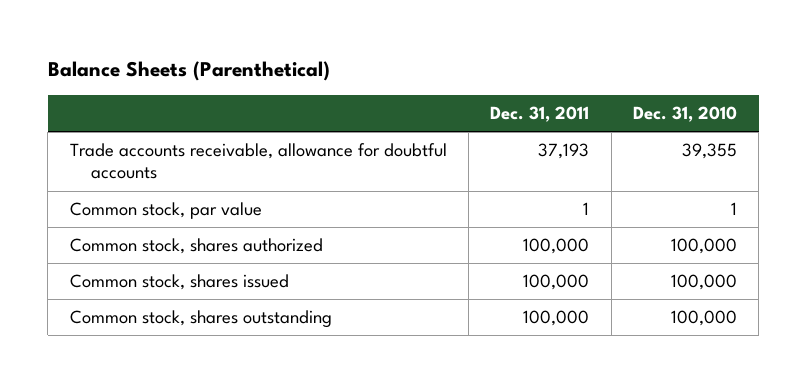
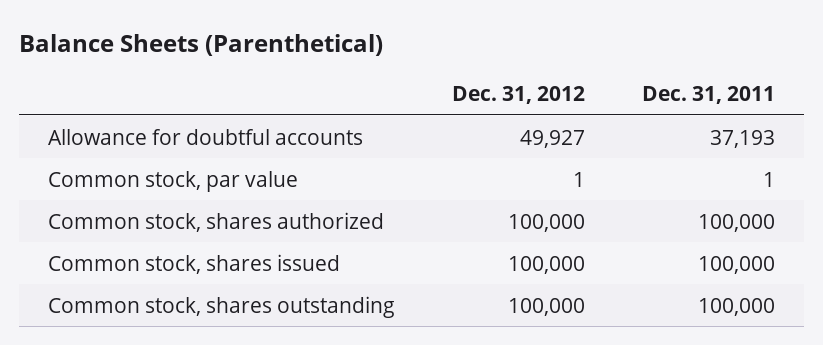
- | Dec. 31, 2011 | Dec. 31, 2010
+ | Dec. 31, 2012 | Dec. 31, 2011
- Trade accounts receivable, allowance for doubtful accounts | 37,193 | 39,355
+ Allowance for doubtful accounts | 49,927 | 37,193

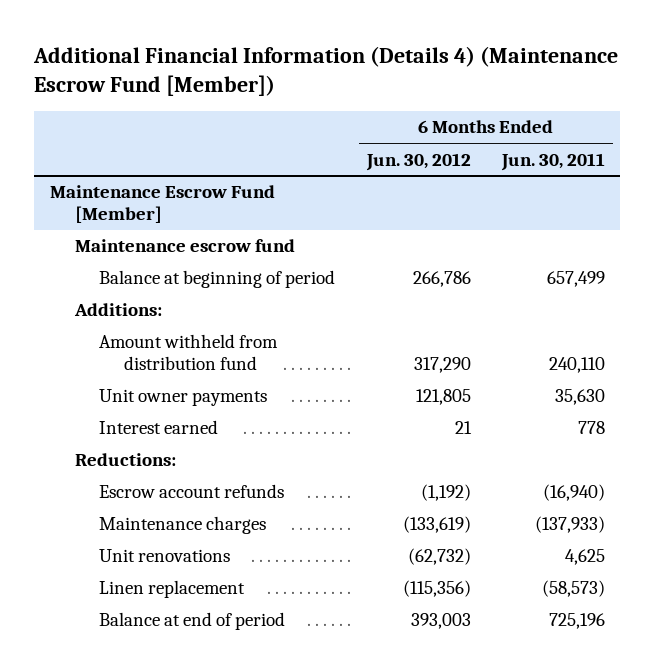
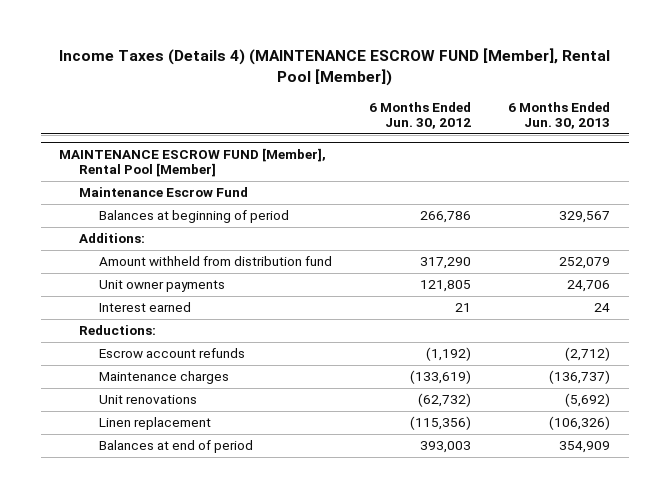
- Additional Financial Information (Details 4) (Maintenance Escrow Fund [Member])
+ Income Taxes (Details 4) (MAINTENANCE ESCROW FUND [Member], Rental Pool [Member])
- | 6 Months Ended Jun. 30, 2012 | 6 Months Ended Jun. 30, 2011
+ | 6 Months Ended Jun. 30, 2012 | 6 Months Ended Jun. 30, 2013
- Maintenance Escrow Fund [Member]
- Maintenance escrow fund
- Balance at beginning of period | 266,786 | 657,499
+ MAINTENANCE ESCROW FUND [Member], Rental Pool [Member]
+ Maintenance Escrow Fund
+ Balances at beginning of period | 266,786 | 329,567
- Balance at end of period | 393,003 | 725,196
+ Balances at end of period | 393,003 | 354,909

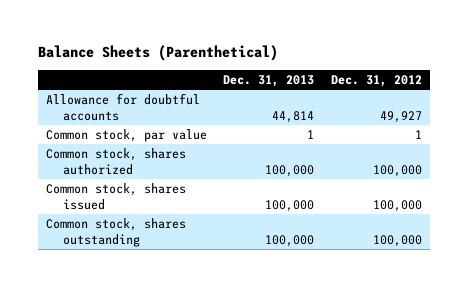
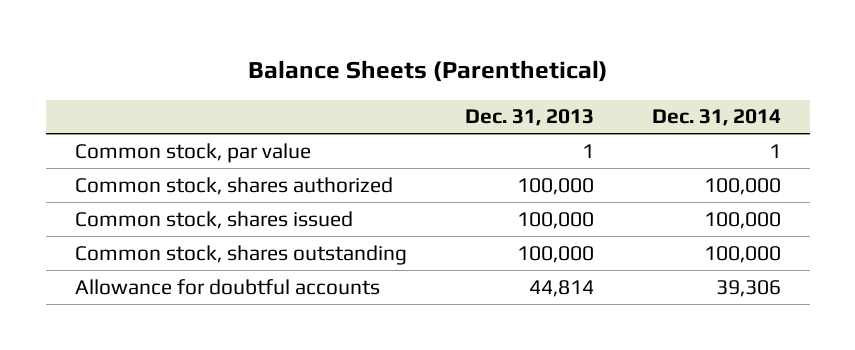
- | Dec. 31, 2013 | Dec. 31, 2012
+ | Dec. 31, 2013 | Dec. 31, 2014
moved down: Allowance for doubtful accounts | 44,814 | 39,306

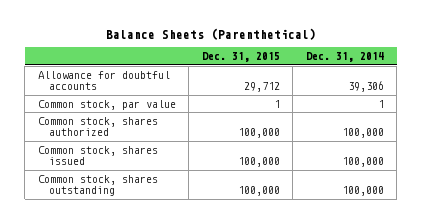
- | Dec. 31, 2013 | Dec. 31, 2014
+ | Dec. 31, 2015 | Dec. 31, 2014
moved up: Allowance for doubtful accounts | 29,712 | 39,306

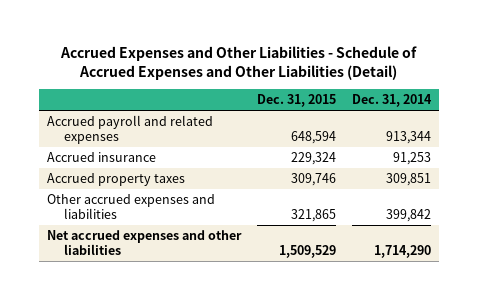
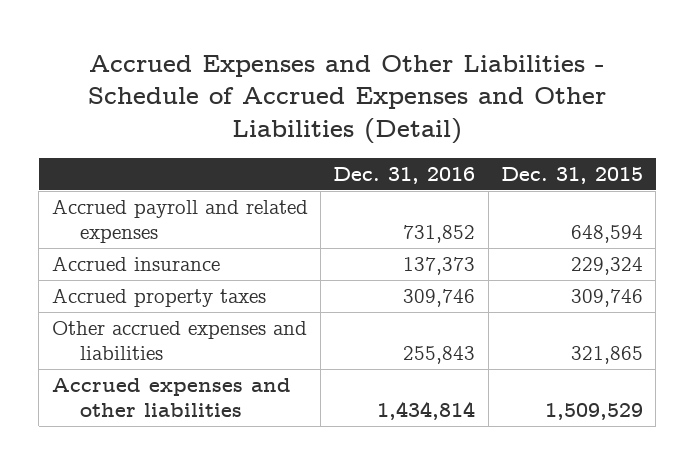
- | Dec. 31, 2015 | Dec. 31, 2014
+ | Dec. 31, 2016 | Dec. 31, 2015
- Net accrued expenses and other liabilities | 1,509,529 | 1,714,290
+ Accrued expenses and other liabilities | 1,434,814 | 1,509,529

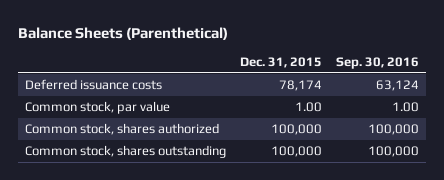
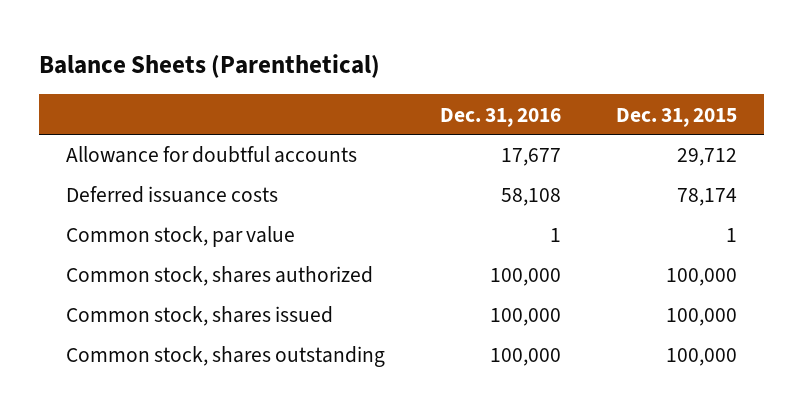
- | Dec. 31, 2015 | Sep. 30, 2016
+ | Dec. 31, 2016 | Dec. 31, 2015
+ Allowance for doubtful accounts | 17,677 | 29,712
- Common stock, par value | 1.00 | 1.00
+ Common stock, par value | 1 | 1
+ Common stock, shares issued | 100,000 | 100,000

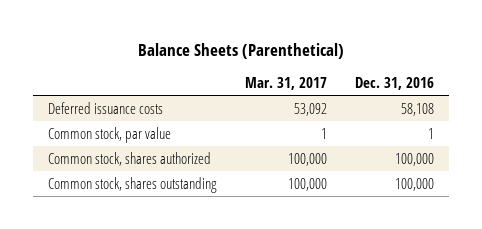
- | Dec. 31, 2016 | Dec. 31, 2015
+ | Mar. 31, 2017 | Dec. 31, 2016
- Allowance for doubtful accounts | 17,677 | 29,712
- Common stock, shares issued | 100,000 | 100,000

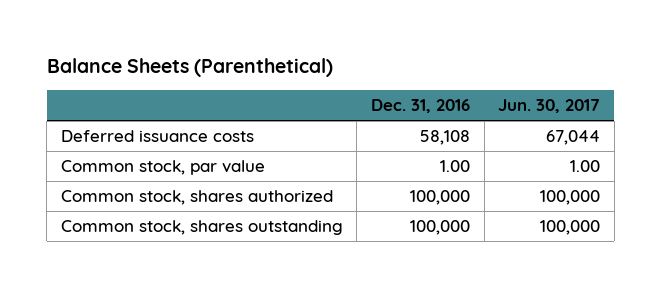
- | Mar. 31, 2017 | Dec. 31, 2016
+ | Dec. 31, 2016 | Jun. 30, 2017
- Common stock, par value | 1 | 1
+ Common stock, par value | 1.00 | 1.00

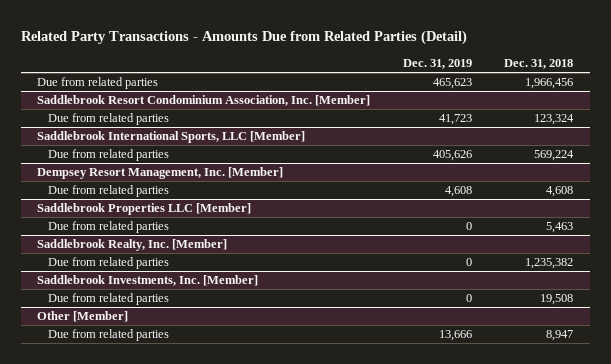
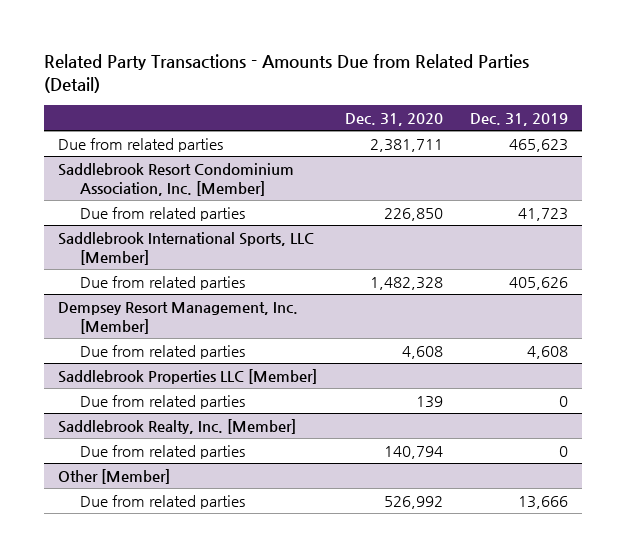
- | Dec. 31, 2019 | Dec. 31, 2018
+ | Dec. 31, 2020 | Dec. 31, 2019
- Saddlebrook Investments, Inc. [Member]
- Due from related parties | 0 | 19,508

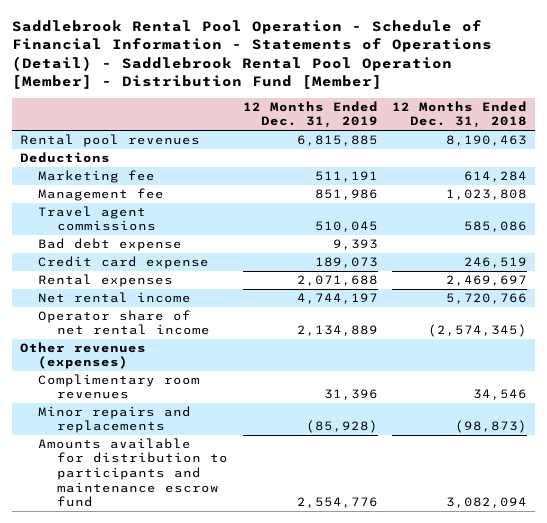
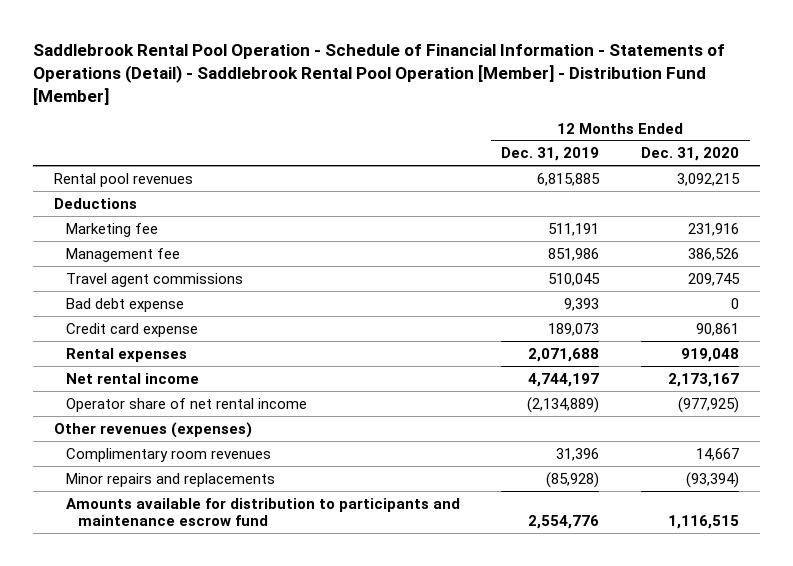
- | 12 Months Ended Dec. 31, 2019 | 12 Months Ended Dec. 31, 2018
+ | 12 Months Ended Dec. 31, 2019 | 12 Months Ended Dec. 31, 2020
- Operator share of net rental income | 2,134,889 | (2,574,345)
+ Operator share of net rental income | (2,134,889) | (977,925)

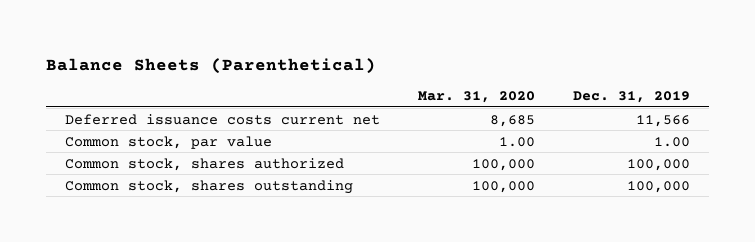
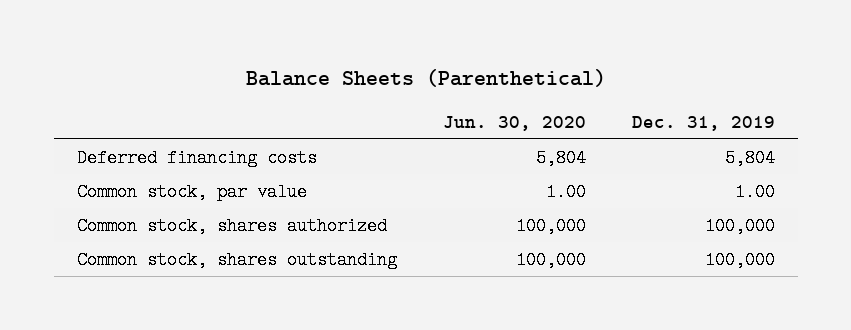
- | Mar. 31, 2020 | Dec. 31, 2019
+ | Jun. 30, 2020 | Dec. 31, 2019
- Deferred issuance costs current net | 8,685 | 11,566
+ Deferred financing costs | 5,804 | 5,804

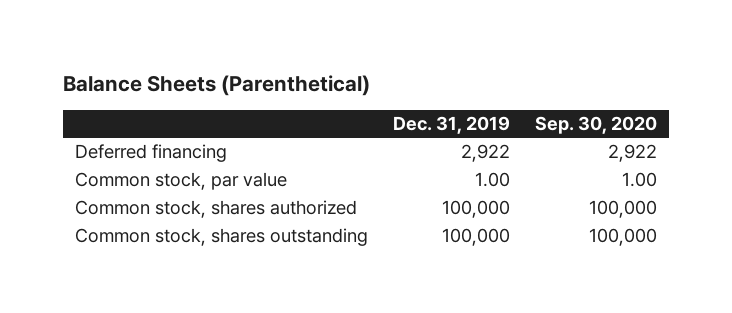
- | Jun. 30, 2020 | Dec. 31, 2019
+ | Dec. 31, 2019 | Sep. 30, 2020
- Deferred financing costs | 5,804 | 5,804
+ Deferred financing | 2,922 | 2,922

